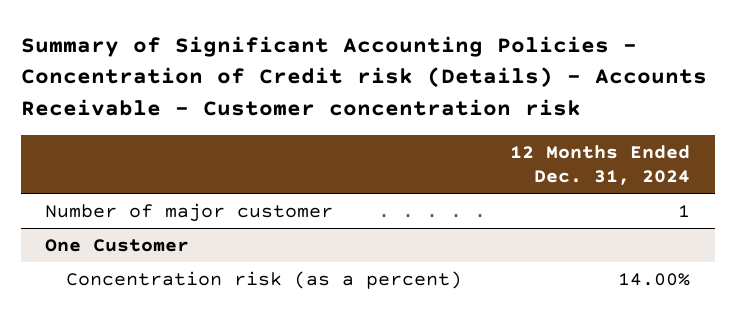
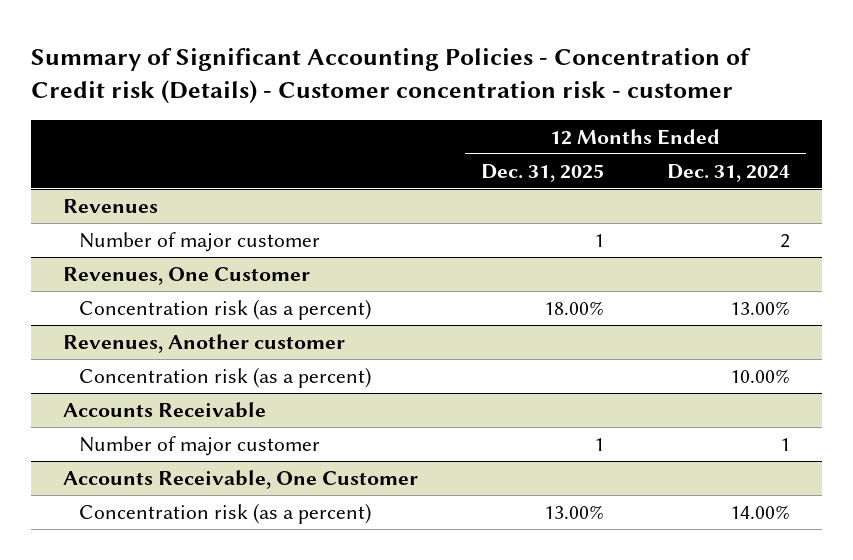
- Summary of Significant Accounting Policies - Concentration of Credit risk (Details) - Accounts Receivable - Customer concentration risk
+ Summary of Significant Accounting Policies - Concentration of Credit risk (Details) - Customer concentration risk - customer
- | 12 Months Ended Dec. 31, 2024
+ | 12 Months Ended Dec. 31, 2025 | 12 Months Ended Dec. 31, 2024
+ Revenues
+ Number of major customer | 1 | 2
+ Revenues, One Customer
+ Concentration risk (as a percent) | 18.00% | 13.00%
+ Revenues, Another customer
+ Concentration risk (as a percent) | | 10.00%
+ Accounts Receivable
- One Customer
+ Accounts Receivable, One Customer

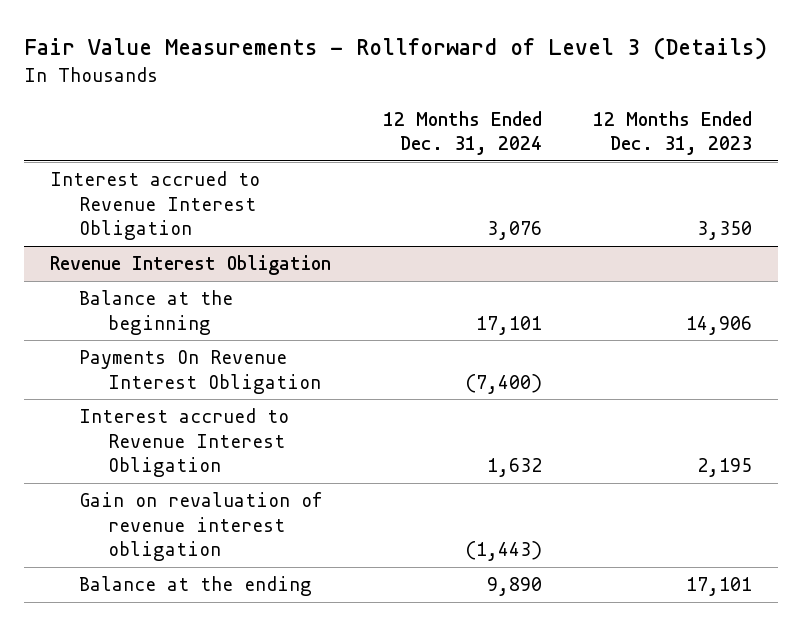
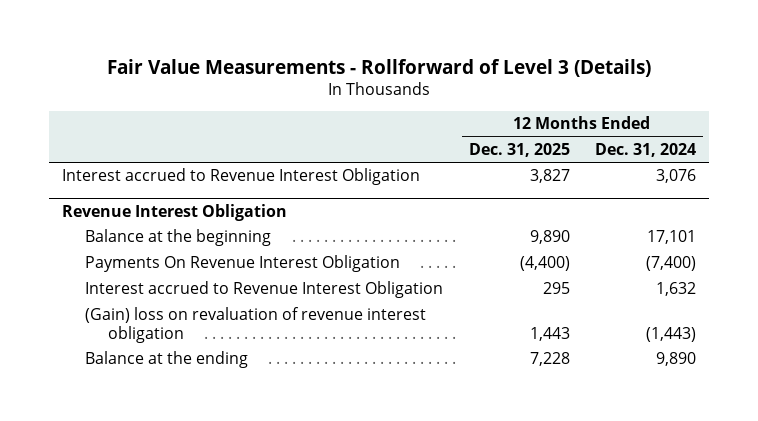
- | 12 Months Ended Dec. 31, 2024 | 12 Months Ended Dec. 31, 2023
+ | 12 Months Ended Dec. 31, 2025 | 12 Months Ended Dec. 31, 2024
@ Revenue Interest Obligation
- Gain on revaluation of revenue interest obligation | (1,443) |
+ (Gain) loss on revaluation of revenue interest obligation | 1,443 | (1,443)

